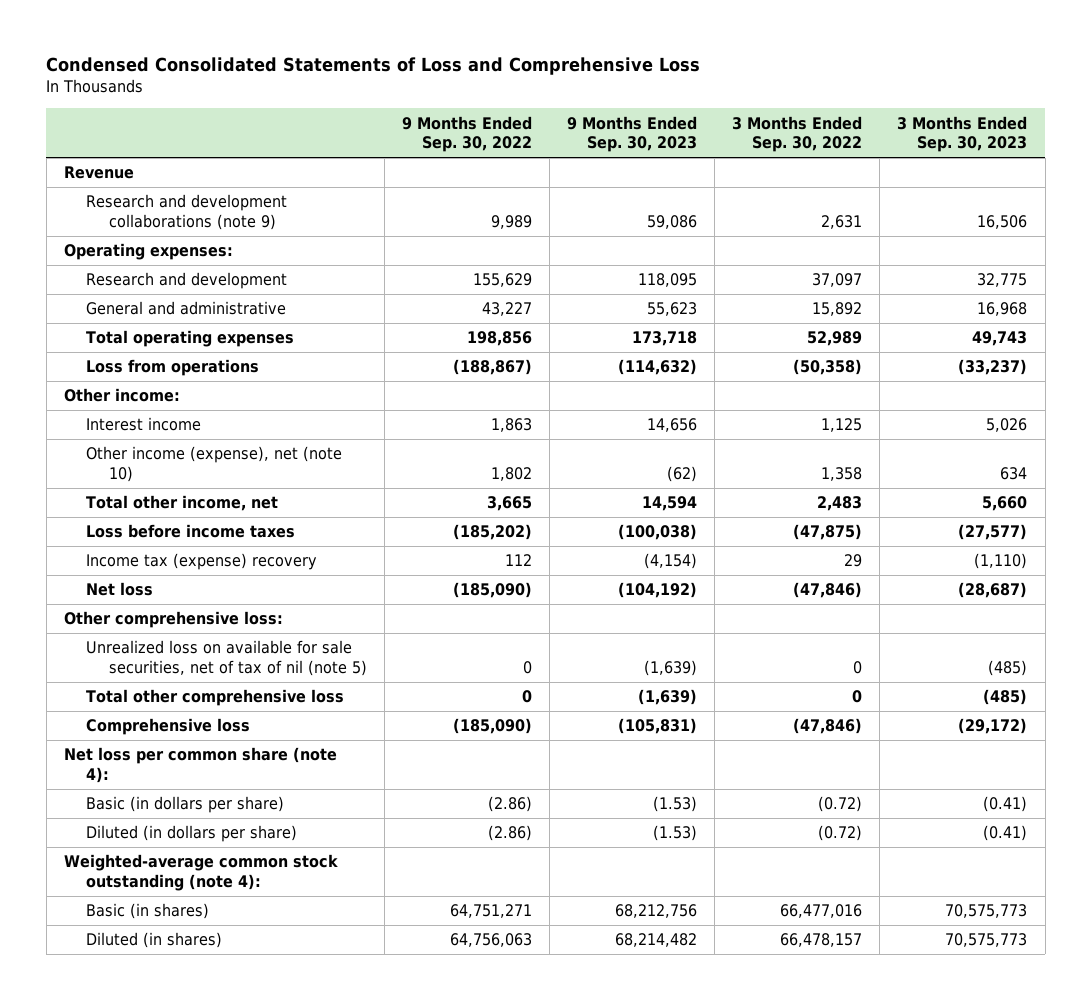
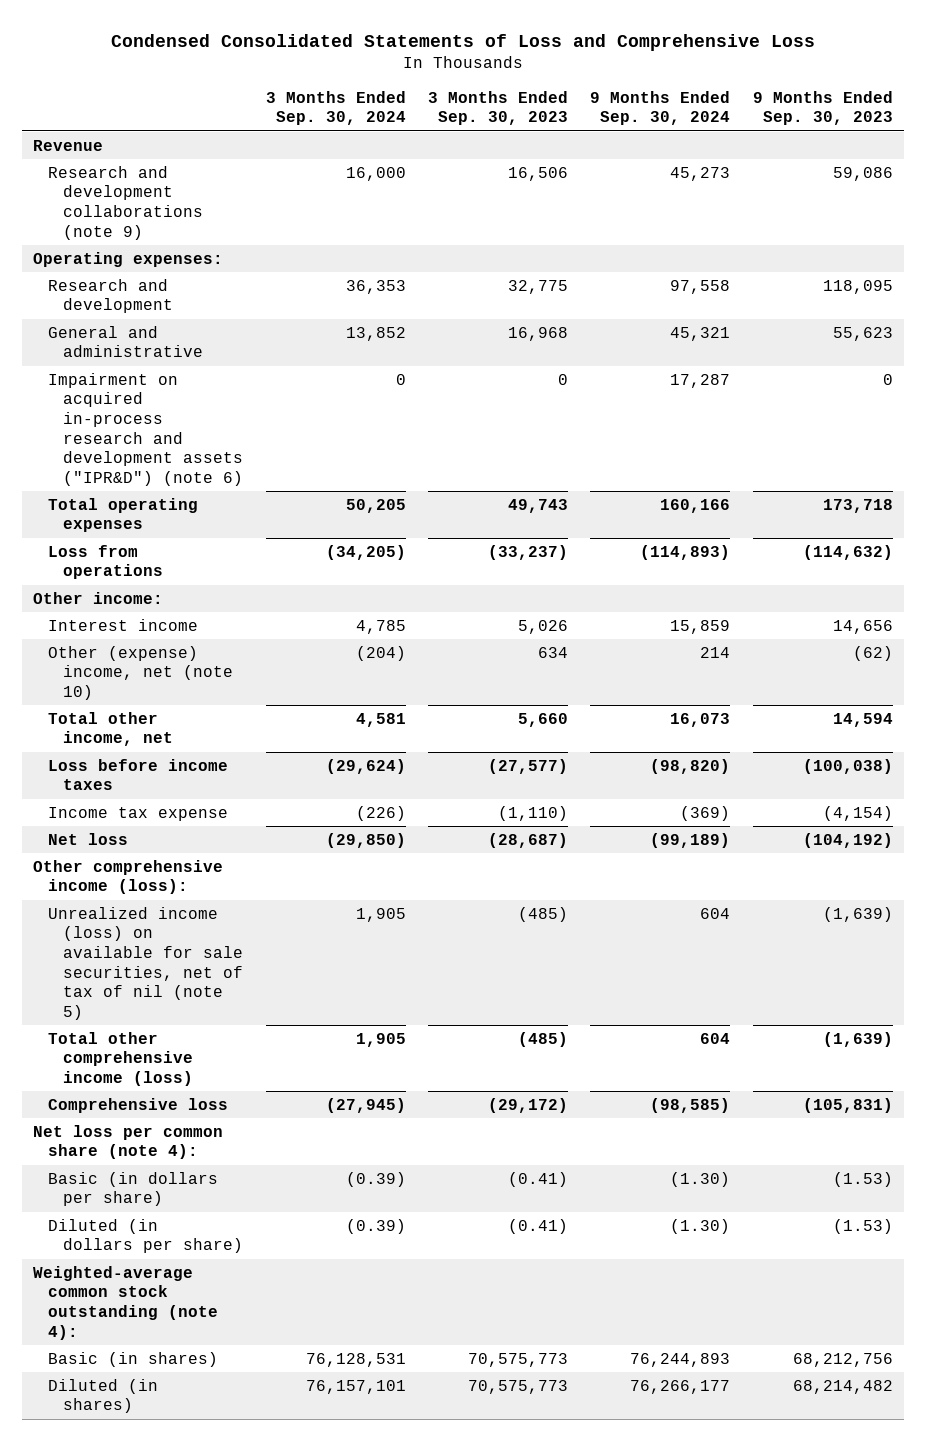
- | 9 Months Ended Sep. 30, 2022 | 9 Months Ended Sep. 30, 2023 | 3 Months Ended Sep. 30, 2022 | 3 Months Ended Sep. 30, 2023
+ | 3 Months Ended Sep. 30, 2024 | 3 Months Ended Sep. 30, 2023 | 9 Months Ended Sep. 30, 2024 | 9 Months Ended Sep. 30, 2023
+ Impairment on acquired in-process research and development assets ("IPR&D") (note 6) | 0 | 0 | 17,287 | 0
- Other income (expense), net (note 10) | 1,802 | (62) | 1,358 | 634
+ Other (expense) income, net (note 10) | (204) | 634 | 214 | (62)
- Income tax (expense) recovery | 112 | (4,154) | 29 | (1,110)
+ Income tax expense | (226) | (1,110) | (369) | (4,154)
- Other comprehensive loss:
- Unrealized loss on available for sale securities, net of tax of nil (note 5) | 0 | (1,639) | 0 | (485)
- Total other comprehensive loss | 0 | (1,639) | 0 | (485)
+ Other comprehensive income (loss):
+ Unrealized income (loss) on available for sale securities, net of tax of nil (note 5) | 1,905 | (485) | 604 | (1,639)
+ Total other comprehensive income (loss) | 1,905 | (485) | 604 | (1,639)

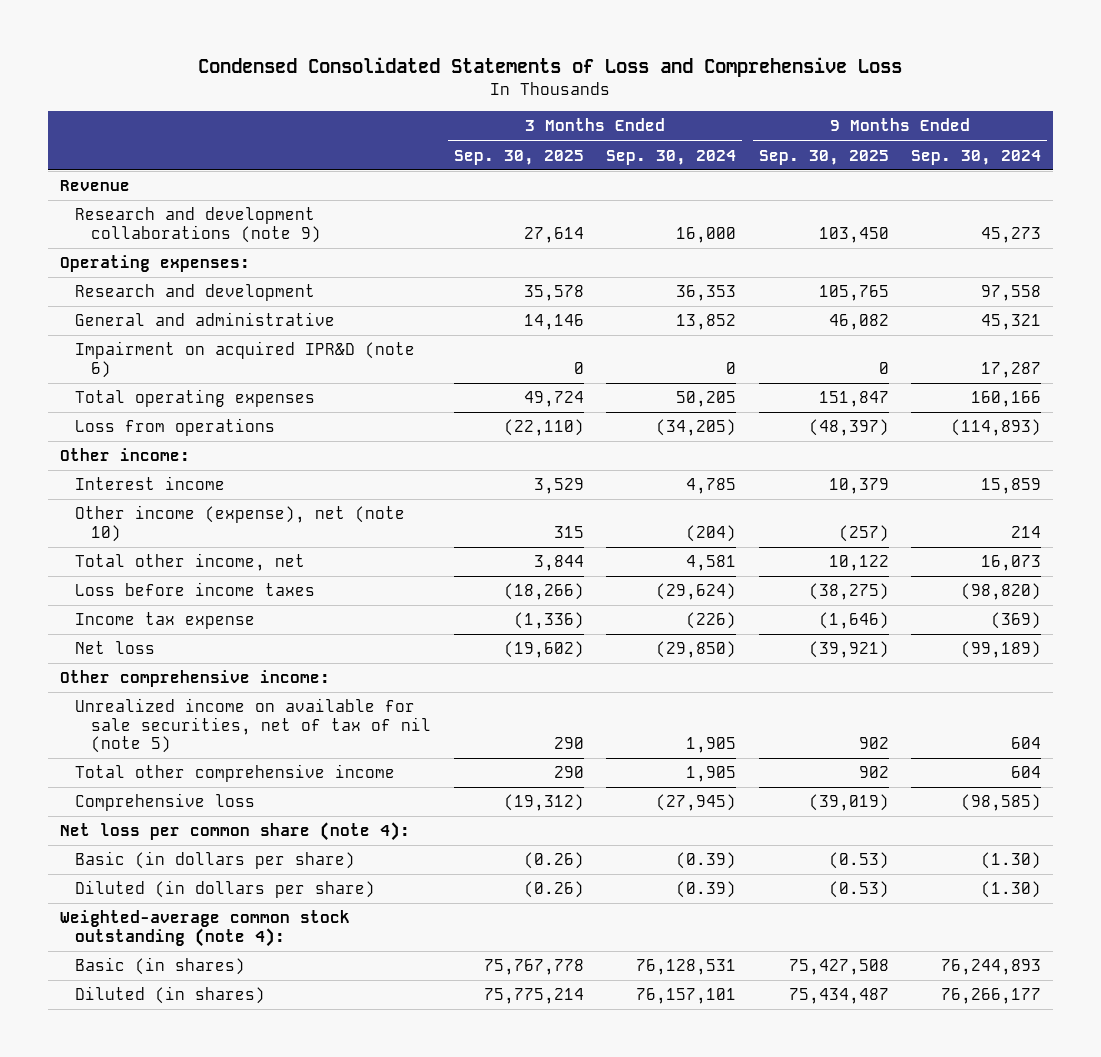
- | 3 Months Ended Sep. 30, 2024 | 3 Months Ended Sep. 30, 2023 | 9 Months Ended Sep. 30, 2024 | 9 Months Ended Sep. 30, 2023
+ | 3 Months Ended Sep. 30, 2025 | 3 Months Ended Sep. 30, 2024 | 9 Months Ended Sep. 30, 2025 | 9 Months Ended Sep. 30, 2024
- Impairment on acquired in-process research and development assets ("IPR&D") (note 6) | 0 | 0 | 17,287 | 0
+ Impairment on acquired IPR&D (note 6) | 0 | 0 | 0 | 17,287
- Other (expense) income, net (note 10) | (204) | 634 | 214 | (62)
+ Other income (expense), net (note 10) | 315 | (204) | (257) | 214
- Other comprehensive income (loss):
- Unrealized income (loss) on available for sale securities, net of tax of nil (note 5) | 1,905 | (485) | 604 | (1,639)
- Total other comprehensive income (loss) | 1,905 | (485) | 604 | (1,639)
+ Other comprehensive income:
+ Unrealized income on available for sale securities, net of tax of nil (note 5) | 290 | 1,905 | 902 | 604
+ Total other comprehensive income | 290 | 1,905 | 902 | 604

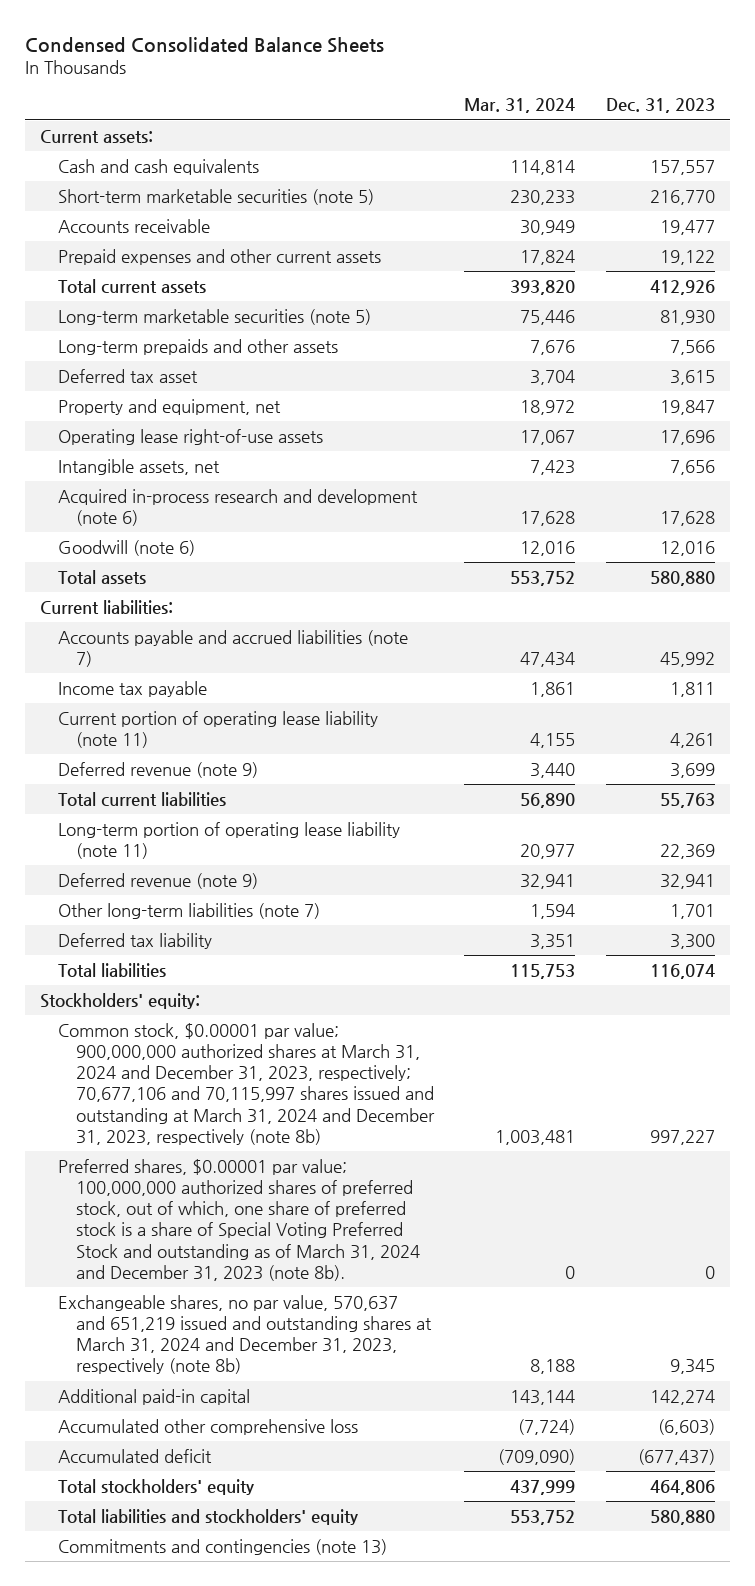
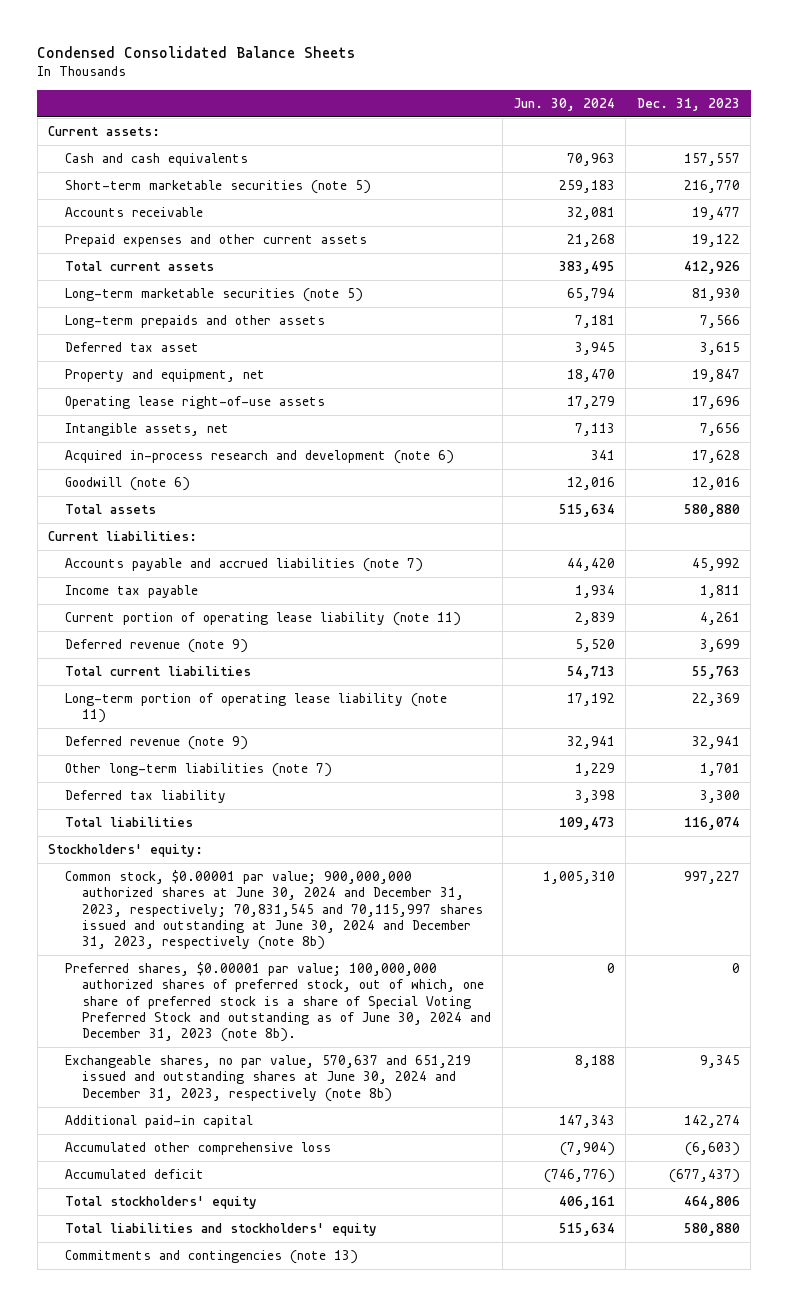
- | Mar. 31, 2024 | Dec. 31, 2023
+ | Jun. 30, 2024 | Dec. 31, 2023
- Common stock, $0.00001 par value; 900,000,000 authorized shares at March 31, 2024 and December 31, 2023, respectively; 70,677,106 and 70,115,997 shares issued and outstanding at March 31, 2024 and December 31, 2023, respectively (note 8b) | 1,003,481 | 997,227
- Preferred shares, $0.00001 par value; 100,000,000 authorized shares of preferred stock, out of which, one share of preferred stock is a share of Special Voting Preferred Stock and outstanding as of March 31, 2024 and December 31, 2023 (note 8b). | 0 | 0
- Exchangeable shares, no par value, 570,637 and 651,219 issued and outstanding shares at March 31, 2024 and December 31, 2023, respectively (note 8b) | 8,188 | 9,345
+ Common stock, $0.00001 par value; 900,000,000 authorized shares at June 30, 2024 and December 31, 2023, respectively; 70,831,545 and 70,115,997 shares issued and outstanding at June 30, 2024 and December 31, 2023, respectively (note 8b) | 1,005,310 | 997,227
+ Preferred shares, $0.00001 par value; 100,000,000 authorized shares of preferred stock, out of which, one share of preferred stock is a share of Special Voting Preferred Stock and outstanding as of June 30, 2024 and December 31, 2023 (note 8b). | 0 | 0
+ Exchangeable shares, no par value, 570,637 and 651,219 issued and outstanding shares at June 30, 2024 and December 31, 2023, respectively (note 8b) | 8,188 | 9,345

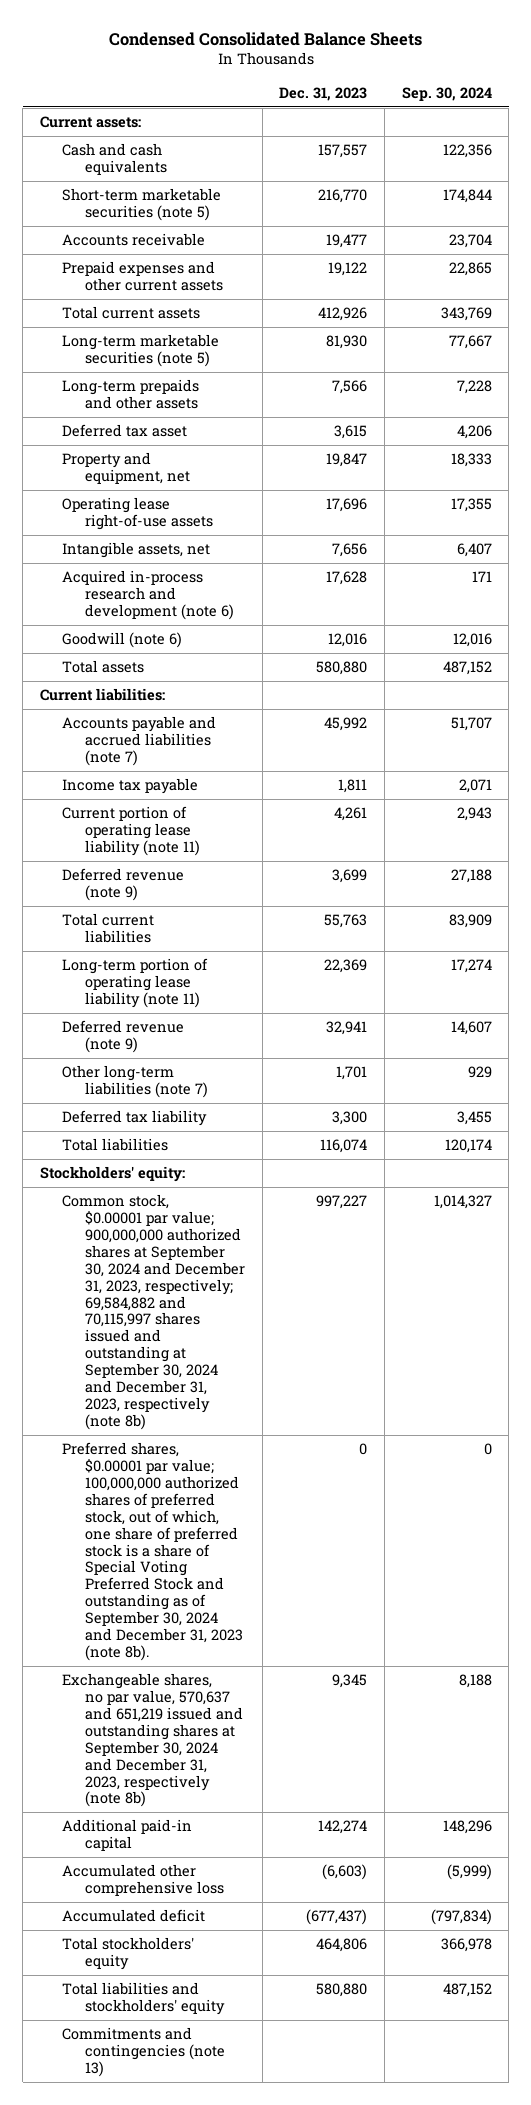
- | Jun. 30, 2024 | Dec. 31, 2023
+ | Dec. 31, 2023 | Sep. 30, 2024
- Common stock, $0.00001 par value; 900,000,000 authorized shares at June 30, 2024 and December 31, 2023, respectively; 70,831,545 and 70,115,997 shares issued and outstanding at June 30, 2024 and December 31, 2023, respectively (note 8b) | 1,005,310 | 997,227
- Preferred shares, $0.00001 par value; 100,000,000 authorized shares of preferred stock, out of which, one share of preferred stock is a share of Special Voting Preferred Stock and outstanding as of June 30, 2024 and December 31, 2023 (note 8b). | 0 | 0
- Exchangeable shares, no par value, 570,637 and 651,219 issued and outstanding shares at June 30, 2024 and December 31, 2023, respectively (note 8b) | 8,188 | 9,345
+ Common stock, $0.00001 par value; 900,000,000 authorized shares at September 30, 2024 and December 31, 2023, respectively; 69,584,882 and 70,115,997 shares issued and outstanding at September 30, 2024 and December 31, 2023, respectively (note 8b) | 997,227 | 1,014,327
+ Preferred shares, $0.00001 par value; 100,000,000 authorized shares of preferred stock, out of which, one share of preferred stock is a share of Special Voting Preferred Stock and outstanding as of September 30, 2024 and December 31, 2023 (note 8b). | 0 | 0
+ Exchangeable shares, no par value, 570,637 and 651,219 issued and outstanding shares at September 30, 2024 and December 31, 2023, respectively (note 8b) | 9,345 | 8,188

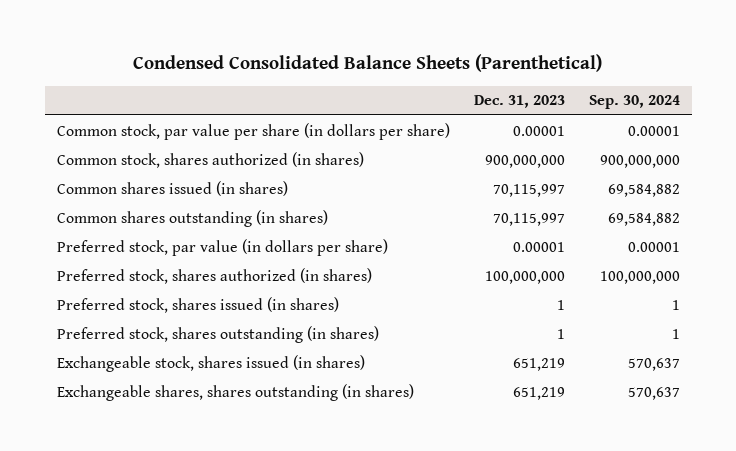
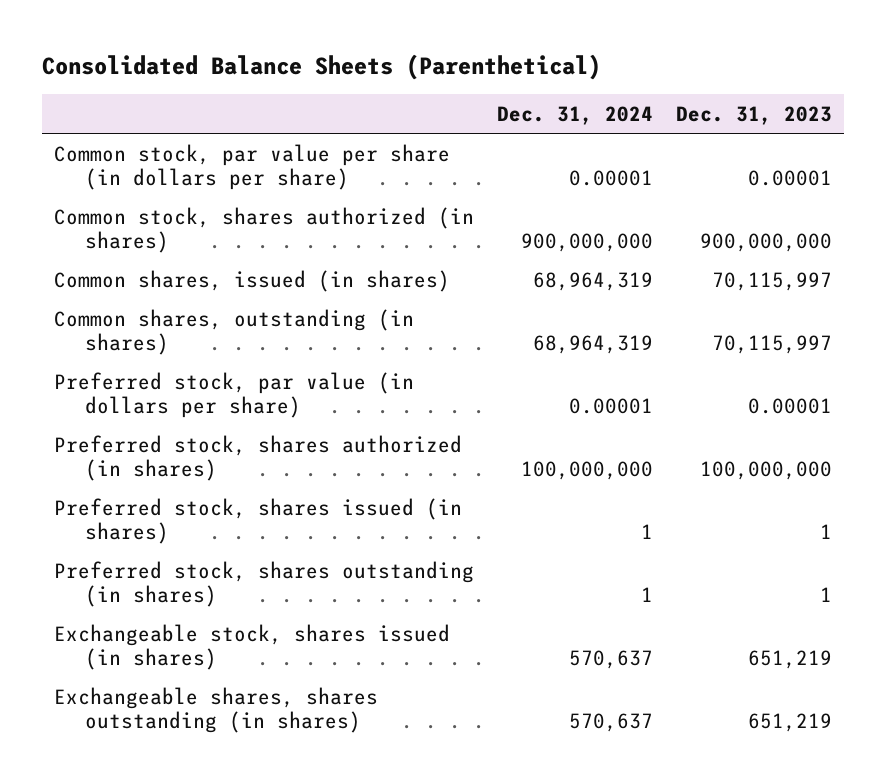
- Condensed Consolidated Balance Sheets (Parenthetical)
+ Consolidated Balance Sheets (Parenthetical)
- | Dec. 31, 2023 | Sep. 30, 2024
+ | Dec. 31, 2024 | Dec. 31, 2023
- Common shares issued (in shares) | 70,115,997 | 69,584,882
- Common shares outstanding (in shares) | 70,115,997 | 69,584,882
+ Common shares, issued (in shares) | 68,964,319 | 70,115,997
+ Common shares, outstanding (in shares) | 68,964,319 | 70,115,997

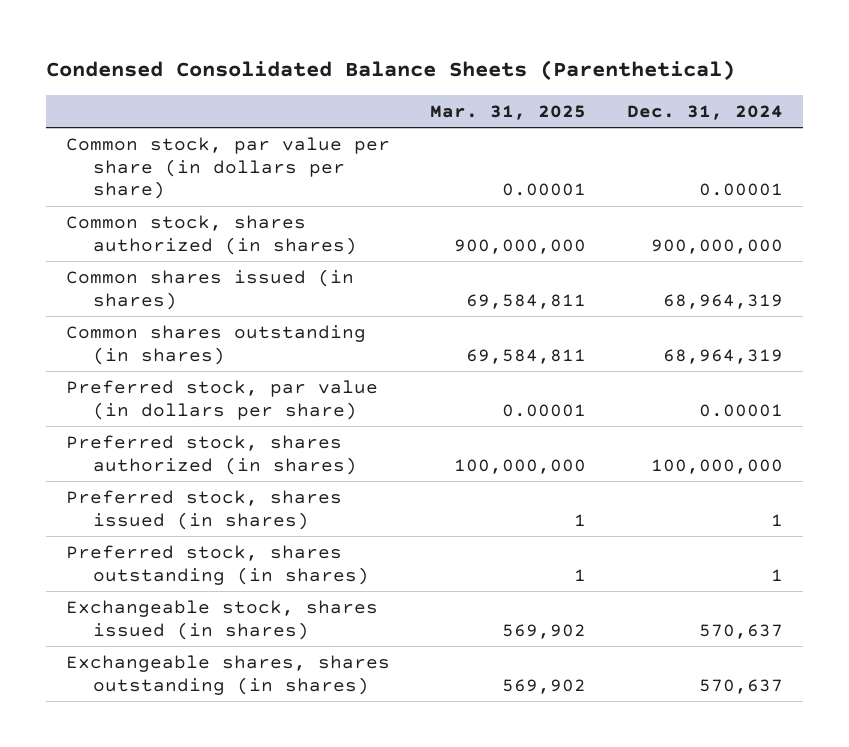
- Consolidated Balance Sheets (Parenthetical)
+ Condensed Consolidated Balance Sheets (Parenthetical)
- | Dec. 31, 2024 | Dec. 31, 2023
+ | Mar. 31, 2025 | Dec. 31, 2024
- Common shares, issued (in shares) | 68,964,319 | 70,115,997
- Common shares, outstanding (in shares) | 68,964,319 | 70,115,997
+ Common shares issued (in shares) | 69,584,811 | 68,964,319
+ Common shares outstanding (in shares) | 69,584,811 | 68,964,319

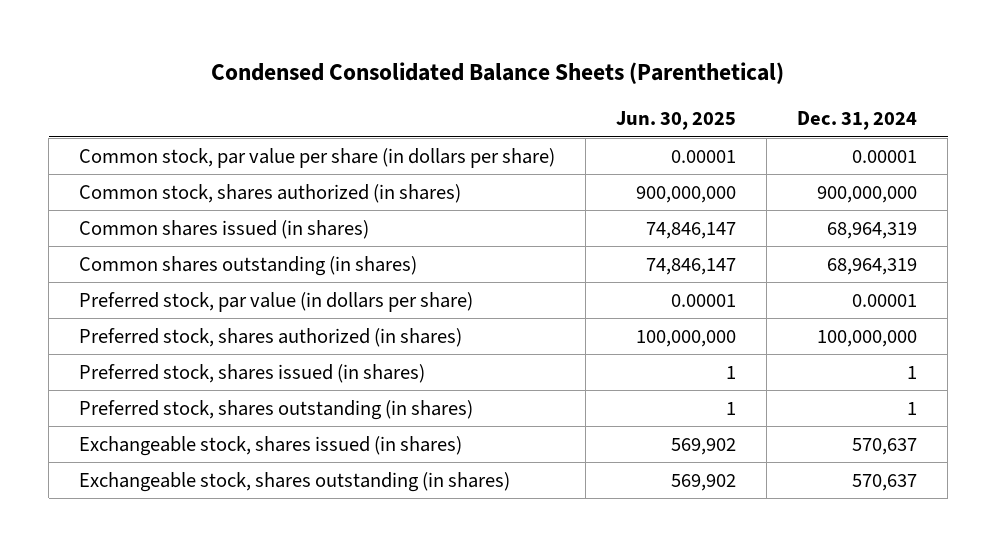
- | Mar. 31, 2025 | Dec. 31, 2024
+ | Jun. 30, 2025 | Dec. 31, 2024
- Exchangeable shares, shares outstanding (in shares) | 569,902 | 570,637
+ Exchangeable stock, shares outstanding (in shares) | 569,902 | 570,637

